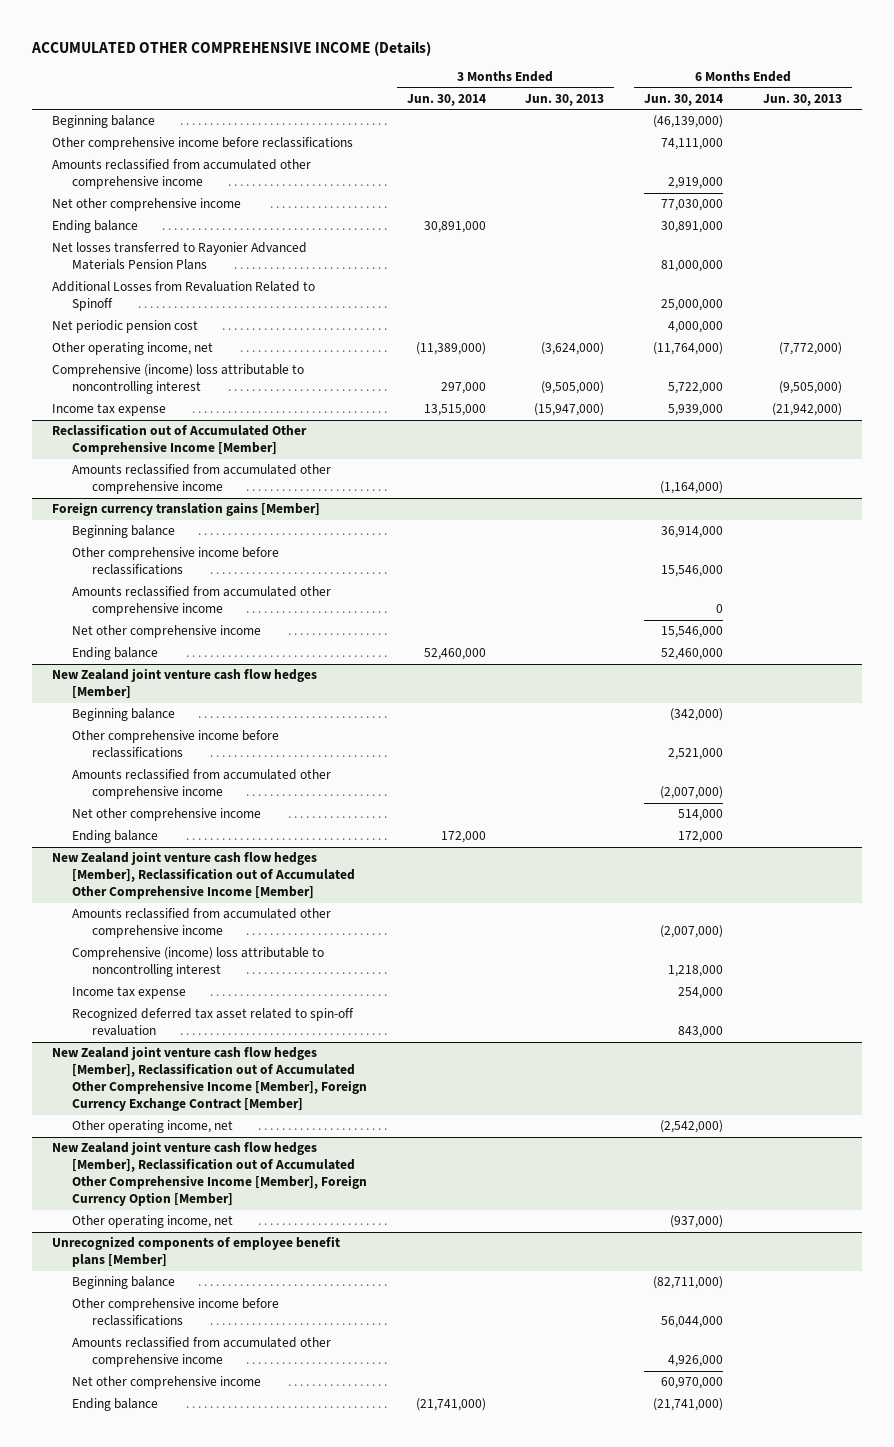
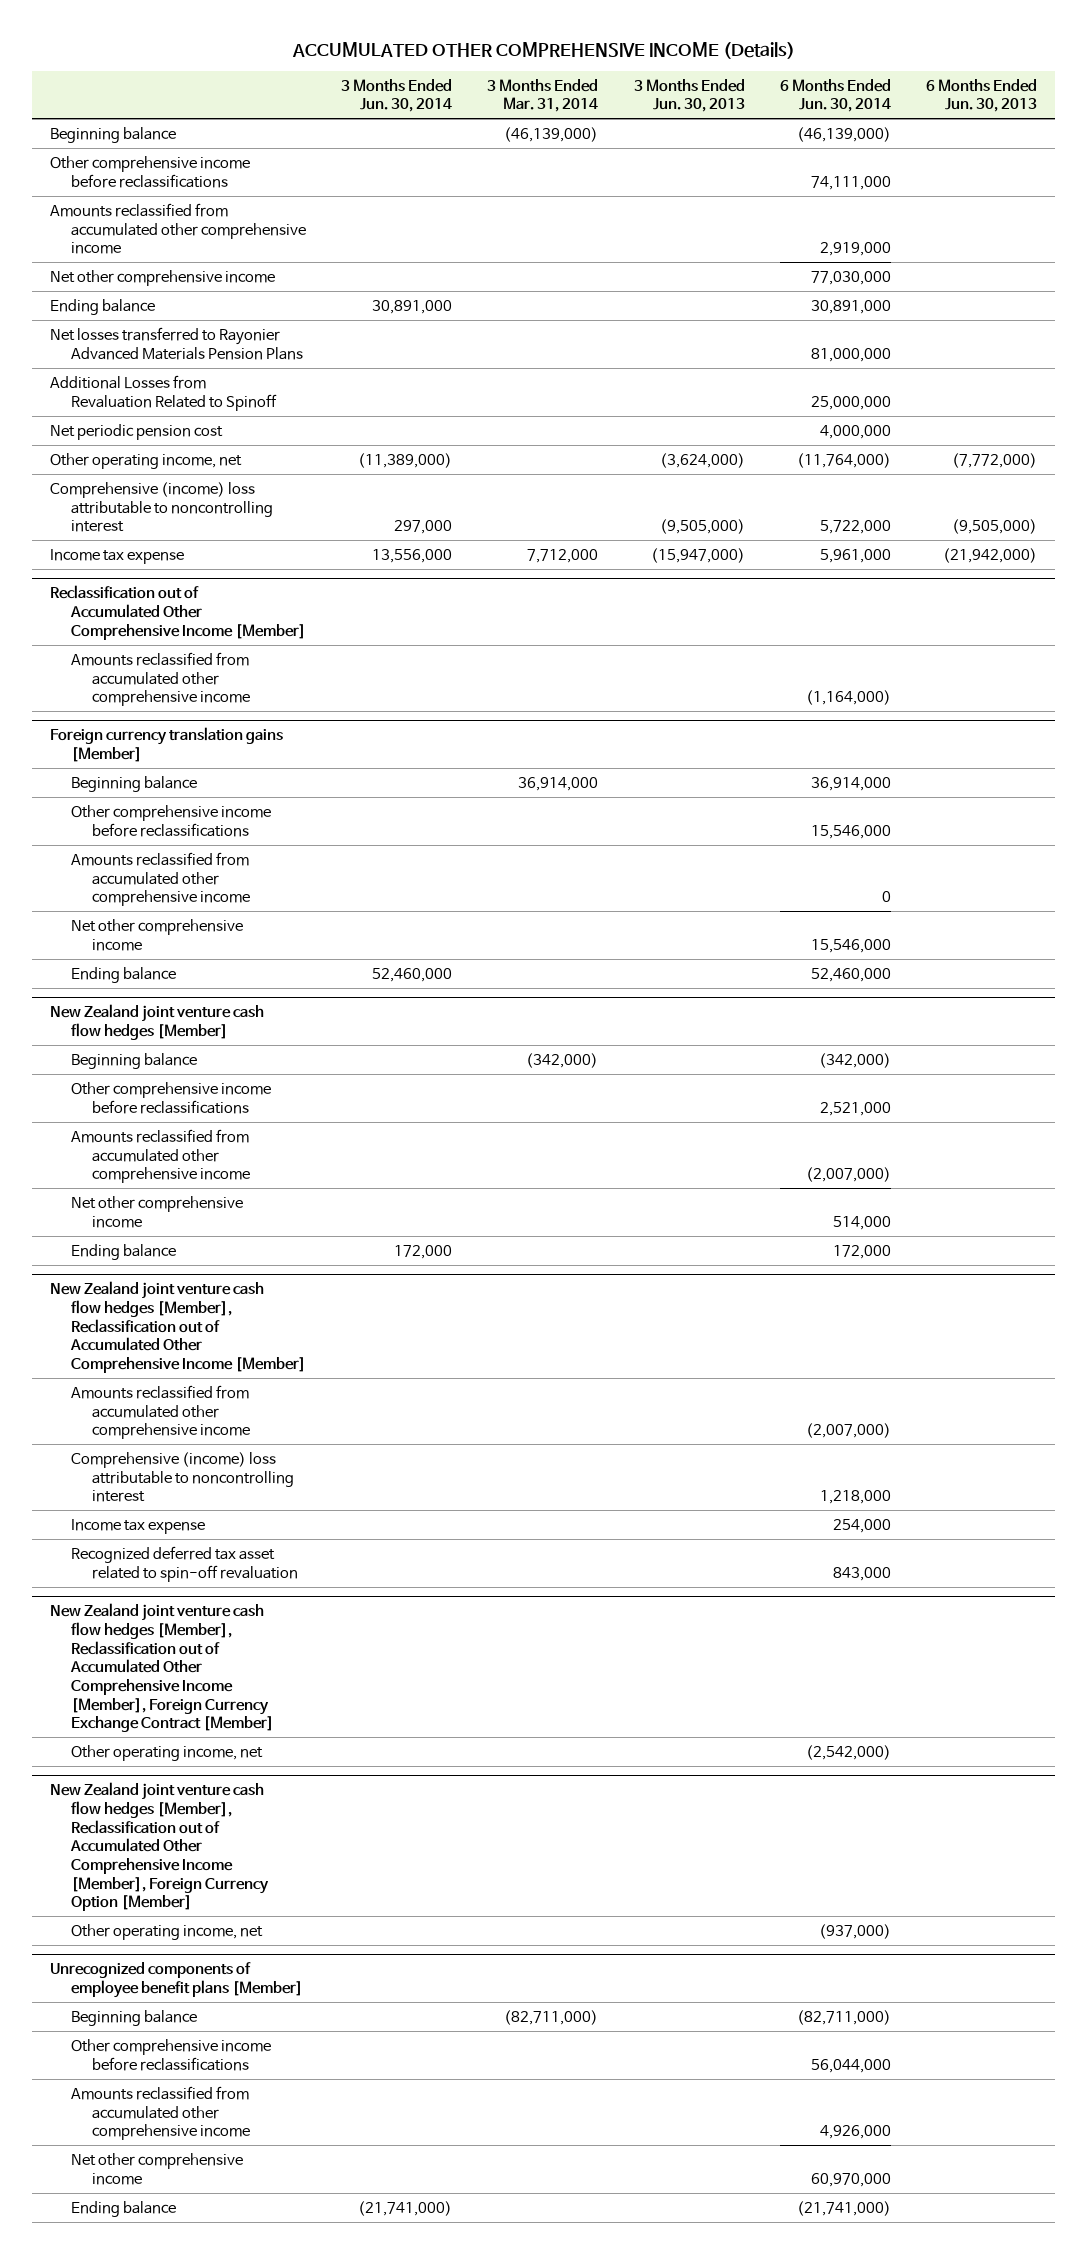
- | 3 Months Ended Jun. 30, 2014 | 3 Months Ended Jun. 30, 2013 | 6 Months Ended Jun. 30, 2014 | 6 Months Ended Jun. 30, 2013
+ | 3 Months Ended Jun. 30, 2014 | 3 Months Ended Mar. 31, 2014 | 3 Months Ended Jun. 30, 2013 | 6 Months Ended Jun. 30, 2014 | 6 Months Ended Jun. 30, 2013
- Income tax expense | 13,515,000 | (15,947,000) | 5,939,000 | (21,942,000)
+ Income tax expense | 13,556,000 | 7,712,000 | (15,947,000) | 5,961,000 | (21,942,000)

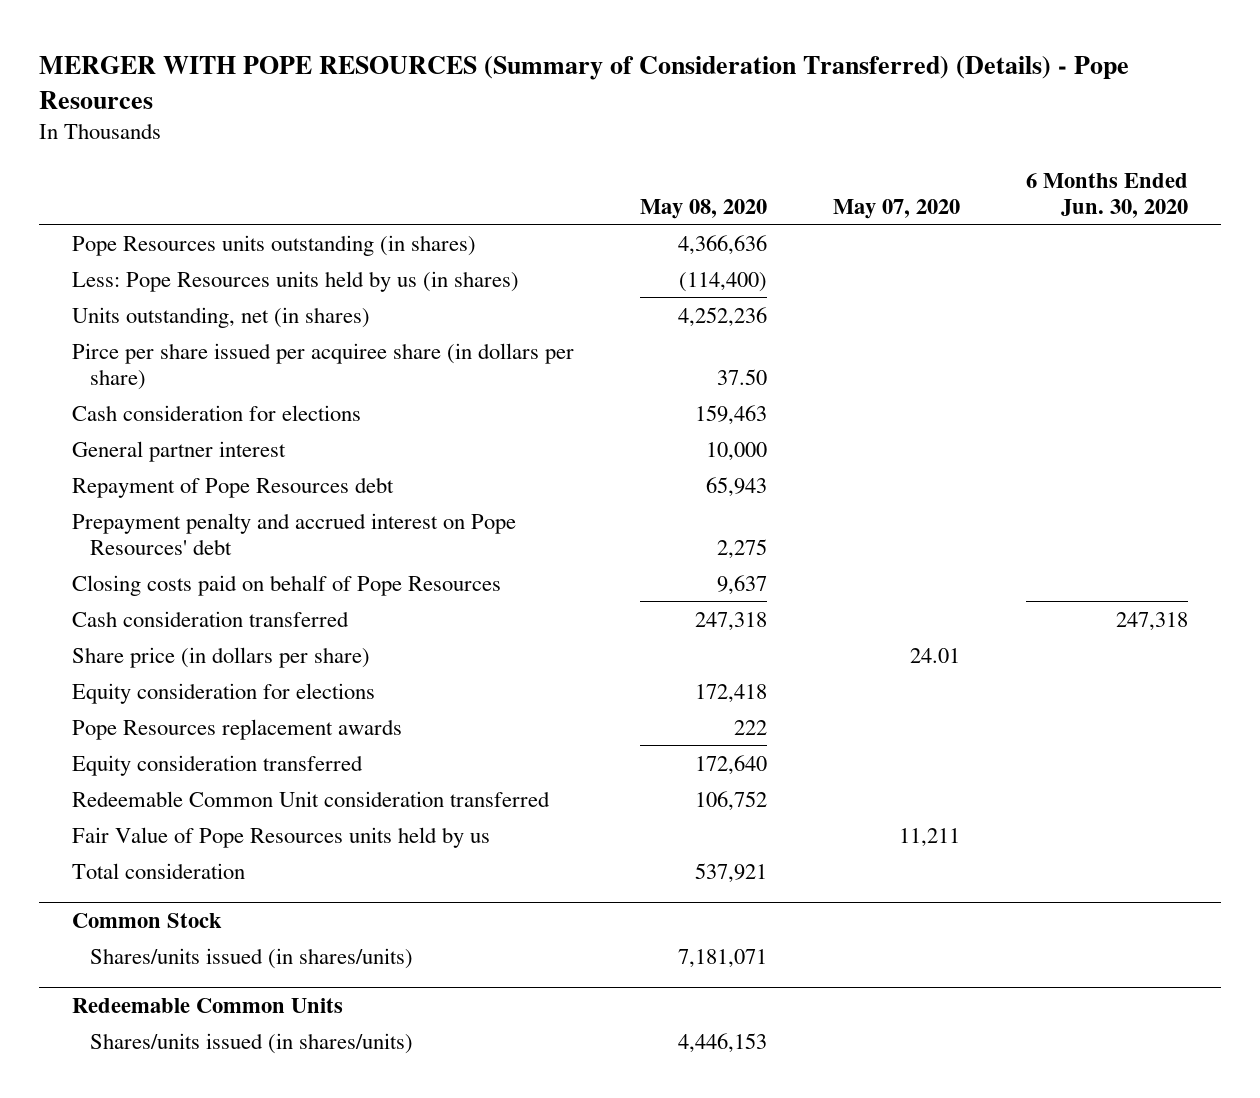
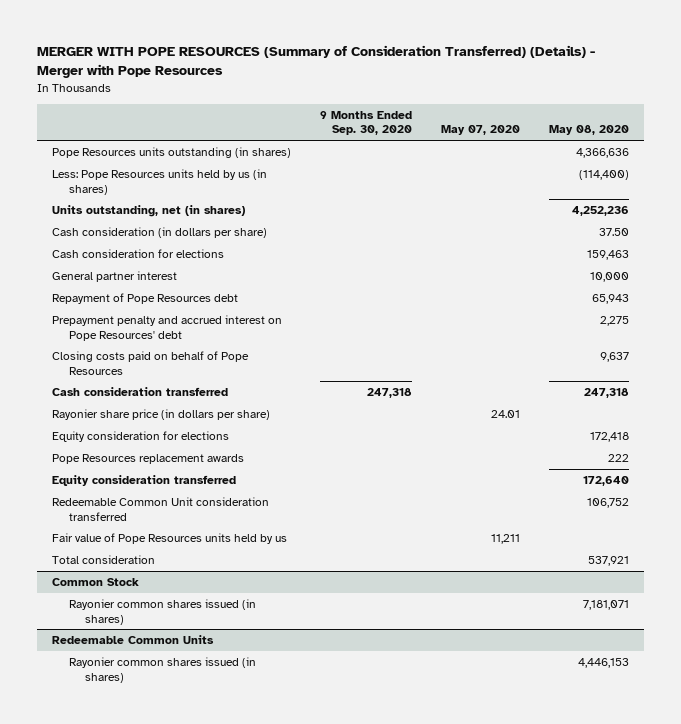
- MERGER WITH POPE RESOURCES (Summary of Consideration Transferred) (Details) - Pope Resources
+ MERGER WITH POPE RESOURCES (Summary of Consideration Transferred) (Details) - Merger with Pope Resources
- | May 08, 2020 | May 07, 2020 | 6 Months Ended Jun. 30, 2020
+ | 9 Months Ended Sep. 30, 2020 | May 07, 2020 | May 08, 2020
- Pirce per share issued per acquiree share (in dollars per share) | 37.50 | |
+ Cash consideration (in dollars per share) | | | 37.50
- Share price (in dollars per share) | | 24.01 |
+ Rayonier share price (in dollars per share) | | 24.01 |
- Fair Value of Pope Resources units held by us | | 11,211 |
+ Fair value of Pope Resources units held by us | | 11,211 |
@ Common Stock
- Shares/units issued (in shares/units) | 7,181,071 | |
+ Rayonier common shares issued (in shares) | | | 7,181,071
@ Redeemable Common Units
- Shares/units issued (in shares/units) | 4,446,153 | |
+ Rayonier common shares issued (in shares) | | | 4,446,153

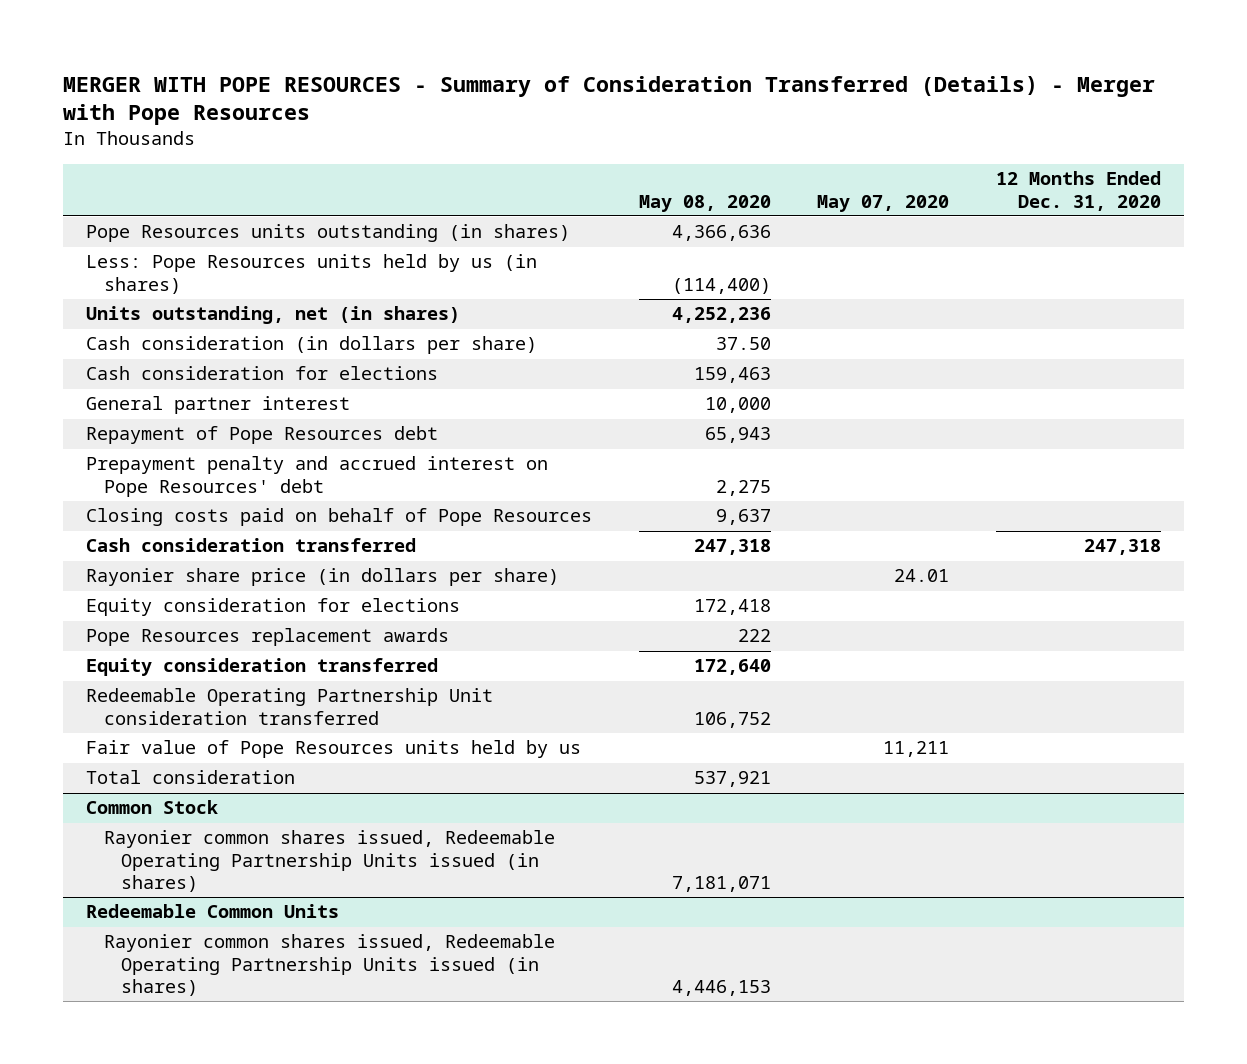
- MERGER WITH POPE RESOURCES (Summary of Consideration Transferred) (Details) - Merger with Pope Resources
+ MERGER WITH POPE RESOURCES - Summary of Consideration Transferred (Details) - Merger with Pope Resources
- | 9 Months Ended Sep. 30, 2020 | May 07, 2020 | May 08, 2020
+ | May 08, 2020 | May 07, 2020 | 12 Months Ended Dec. 31, 2020
- Redeemable Common Unit consideration transferred | | | 106,752
+ Redeemable Operating Partnership Unit consideration transferred | 106,752 | |
@ Common Stock
- Rayonier common shares issued (in shares) | | | 7,181,071
+ Rayonier common shares issued, Redeemable Operating Partnership Units issued (in shares) | 7,181,071 | |
@ Redeemable Common Units
- Rayonier common shares issued (in shares) | | | 4,446,153
+ Rayonier common shares issued, Redeemable Operating Partnership Units issued (in shares) | 4,446,153 | |

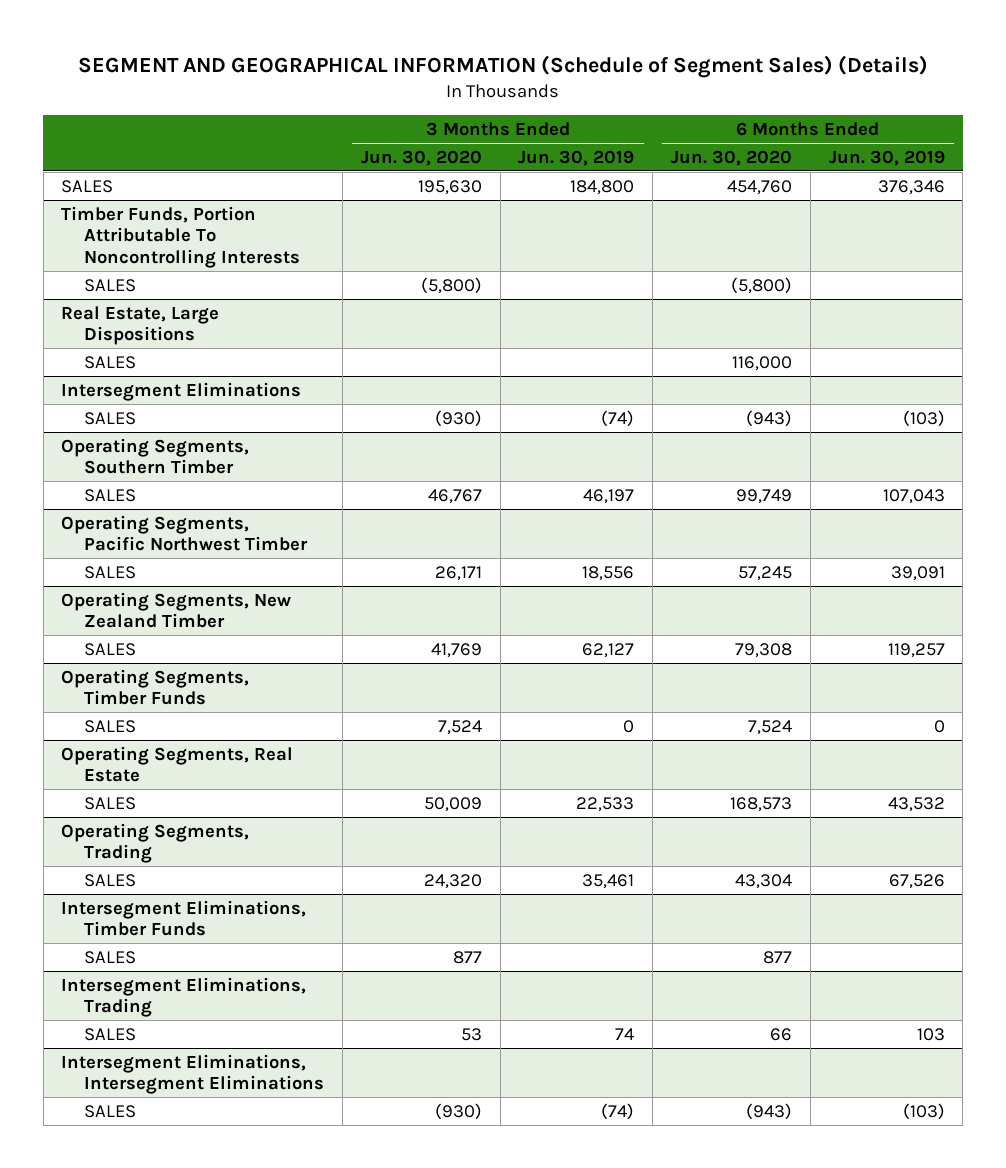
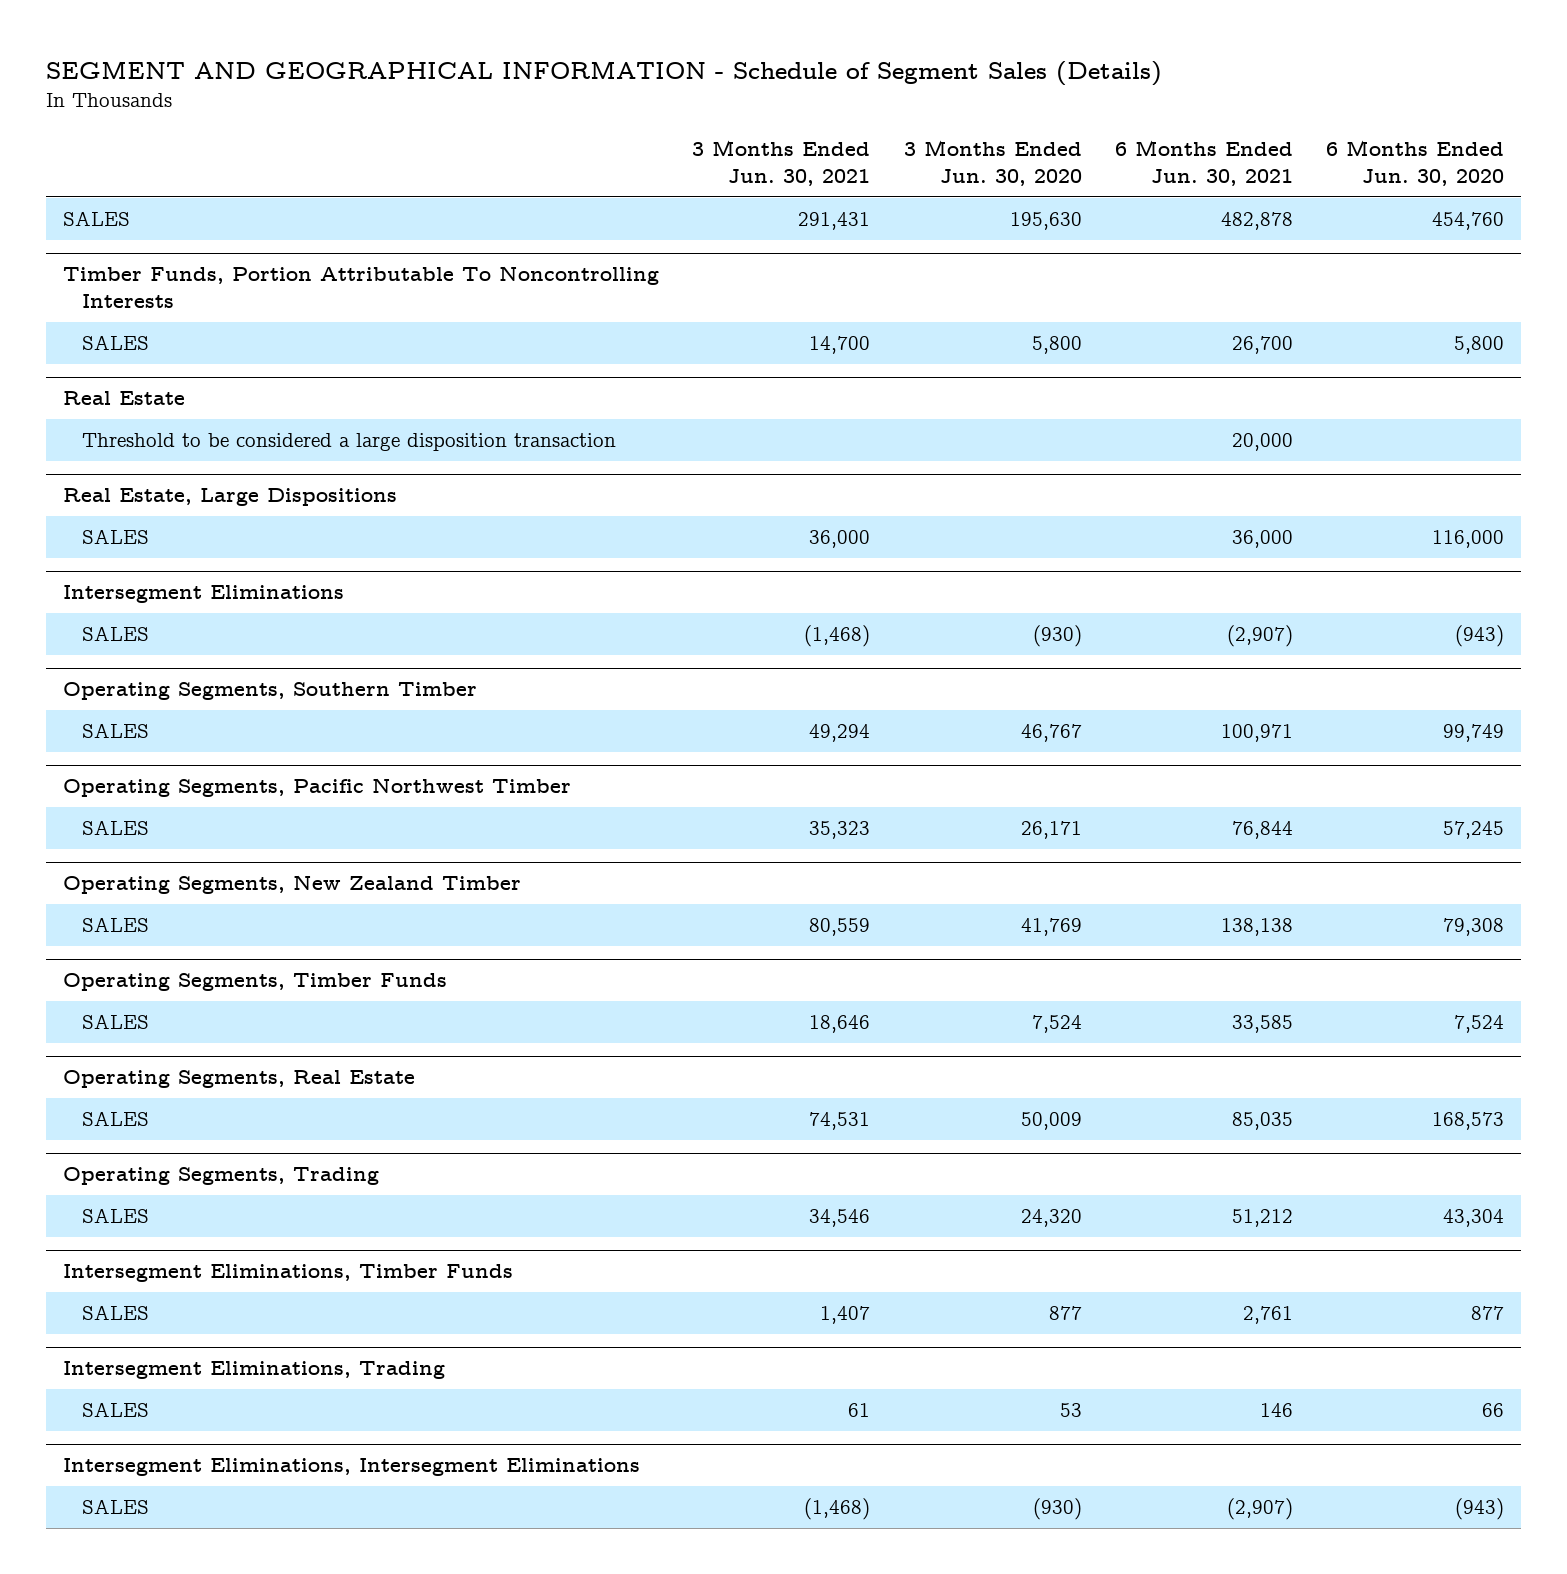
- SEGMENT AND GEOGRAPHICAL INFORMATION (Schedule of Segment Sales) (Details)
+ SEGMENT AND GEOGRAPHICAL INFORMATION - Schedule of Segment Sales (Details)
- | 3 Months Ended Jun. 30, 2020 | 3 Months Ended Jun. 30, 2019 | 6 Months Ended Jun. 30, 2020 | 6 Months Ended Jun. 30, 2019
+ | 3 Months Ended Jun. 30, 2021 | 3 Months Ended Jun. 30, 2020 | 6 Months Ended Jun. 30, 2021 | 6 Months Ended Jun. 30, 2020
@ Timber Funds, Portion Attributable To Noncontrolling Interests
- SALES | (5,800) | | (5,800) |
+ SALES | 14,700 | 5,800 | 26,700 | 5,800
+ Real Estate
+ Threshold to be considered a large disposition transaction | | | 20,000 |

